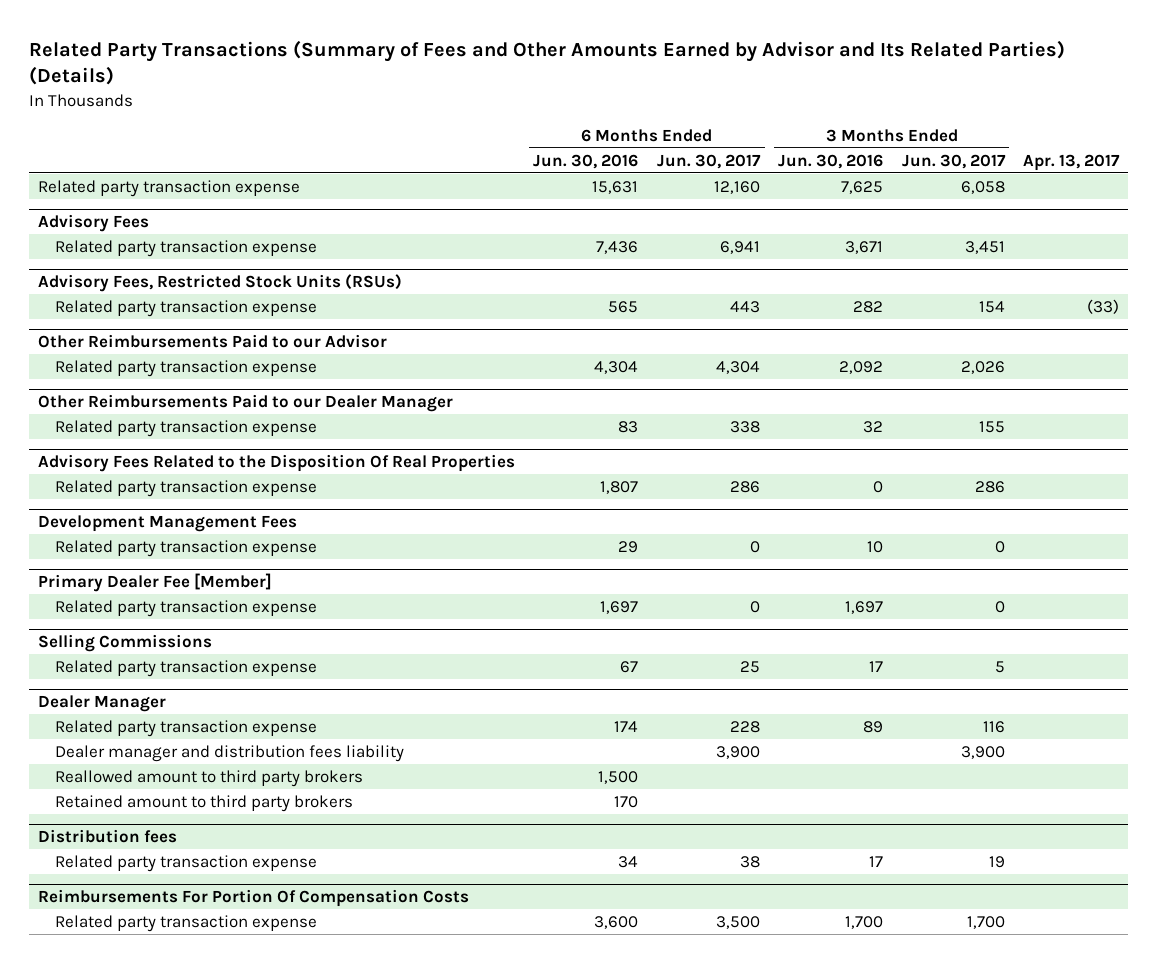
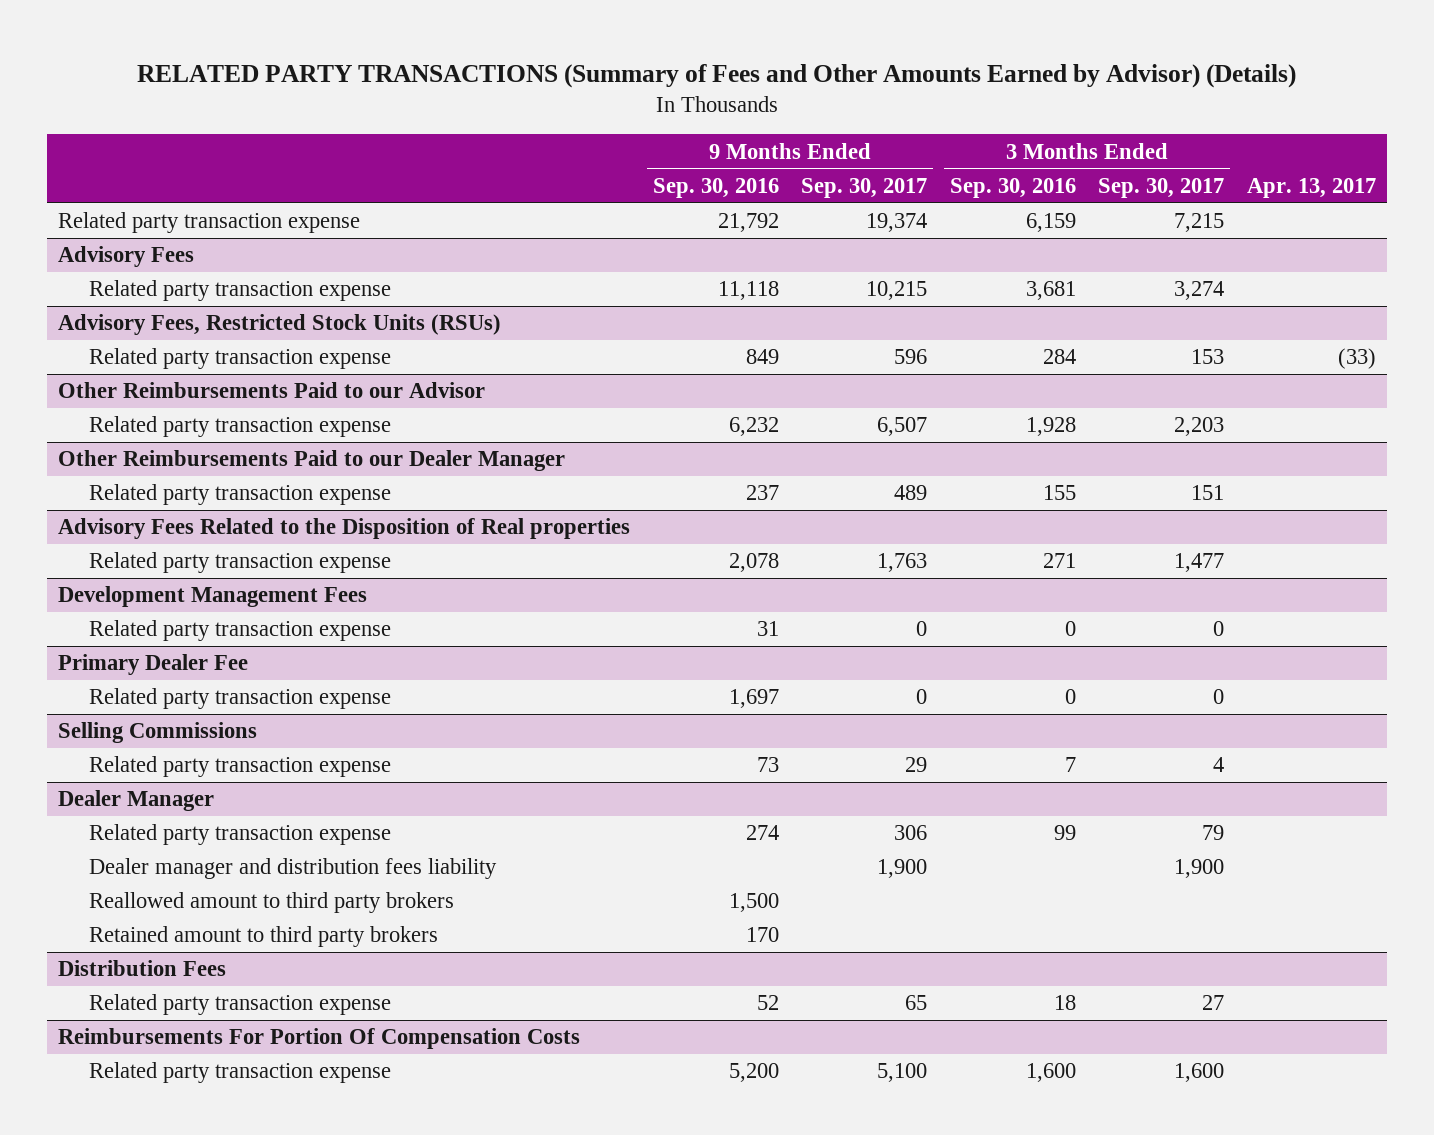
- Related Party Transactions (Summary of Fees and Other Amounts Earned by Advisor and Its Related Parties) (Details)
+ RELATED PARTY TRANSACTIONS (Summary of Fees and Other Amounts Earned by Advisor) (Details)
- | 6 Months Ended Jun. 30, 2016 | 6 Months Ended Jun. 30, 2017 | 3 Months Ended Jun. 30, 2016 | 3 Months Ended Jun. 30, 2017 | Apr. 13, 2017
+ | 9 Months Ended Sep. 30, 2016 | 9 Months Ended Sep. 30, 2017 | 3 Months Ended Sep. 30, 2016 | 3 Months Ended Sep. 30, 2017 | Apr. 13, 2017
- Advisory Fees Related to the Disposition Of Real Properties
+ Advisory Fees Related to the Disposition of Real properties
- Primary Dealer Fee [Member]
+ Primary Dealer Fee
- Distribution fees
+ Distribution Fees

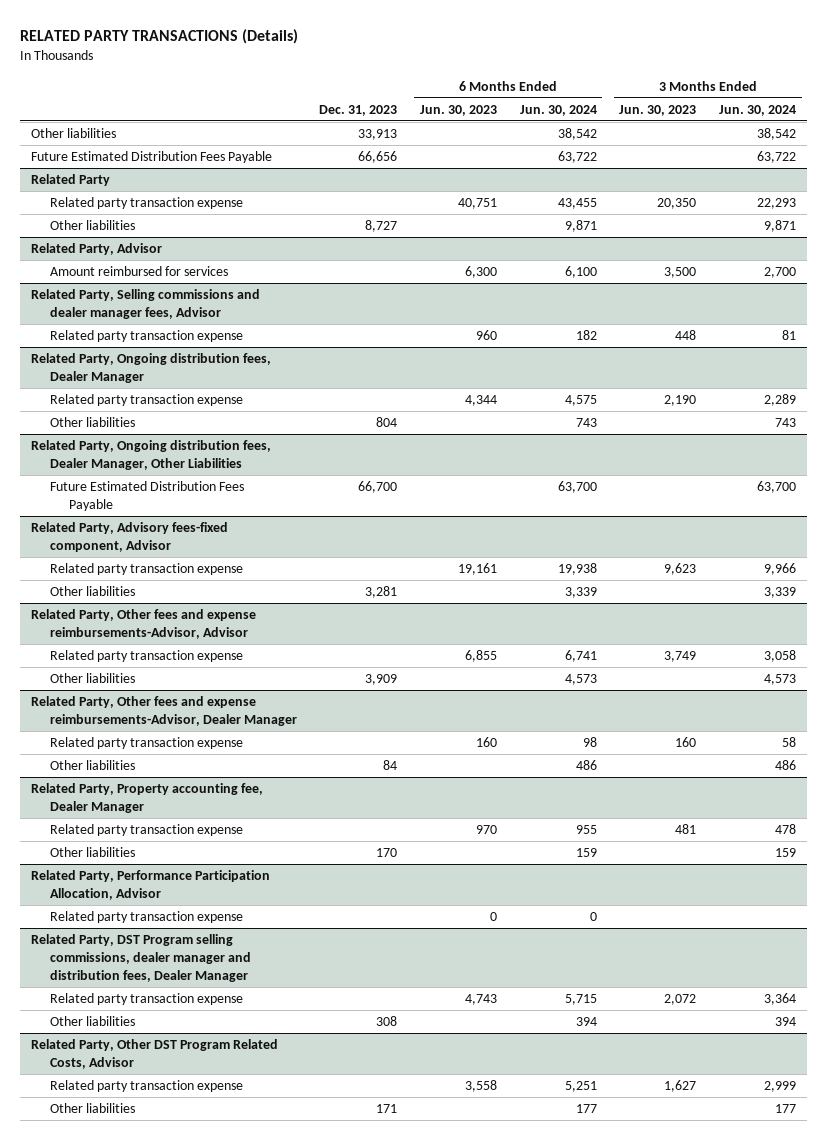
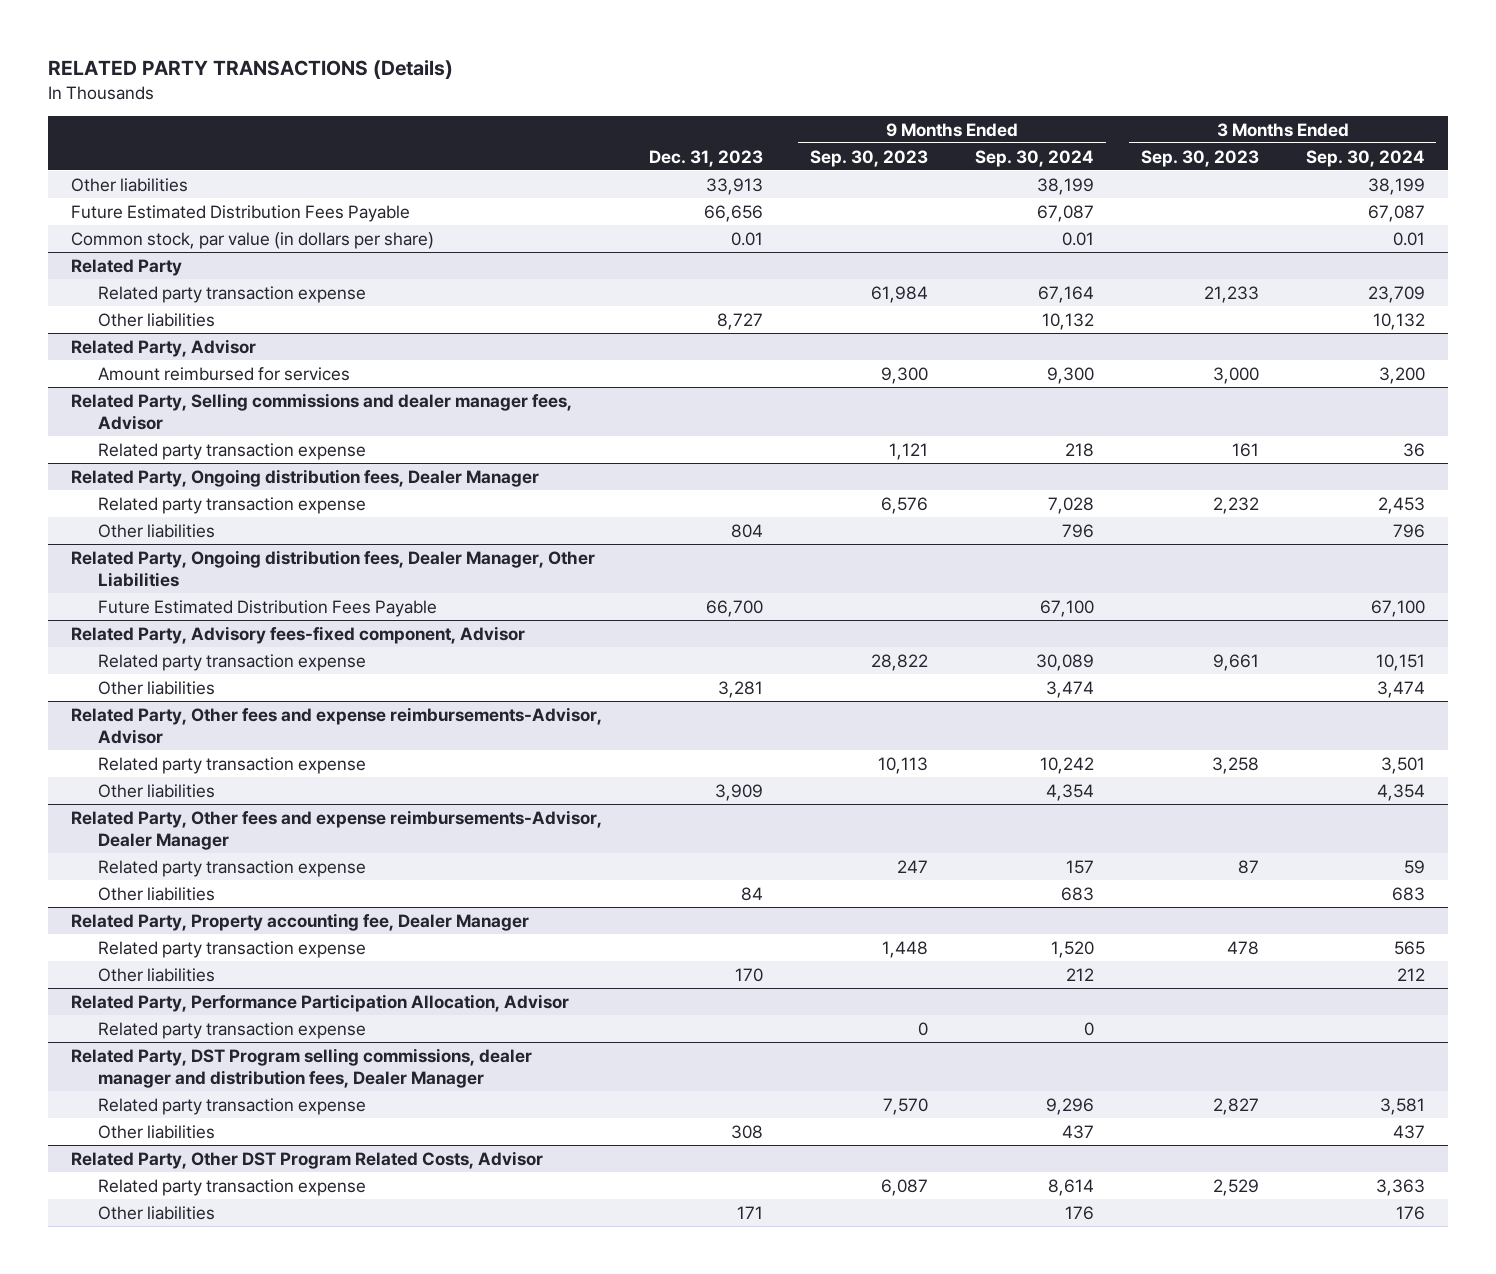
- | Dec. 31, 2023 | 6 Months Ended Jun. 30, 2023 | 6 Months Ended Jun. 30, 2024 | 3 Months Ended Jun. 30, 2023 | 3 Months Ended Jun. 30, 2024
+ | Dec. 31, 2023 | 9 Months Ended Sep. 30, 2023 | 9 Months Ended Sep. 30, 2024 | 3 Months Ended Sep. 30, 2023 | 3 Months Ended Sep. 30, 2024
+ Common stock, par value (in dollars per share) | 0.01 | | 0.01 | | 0.01

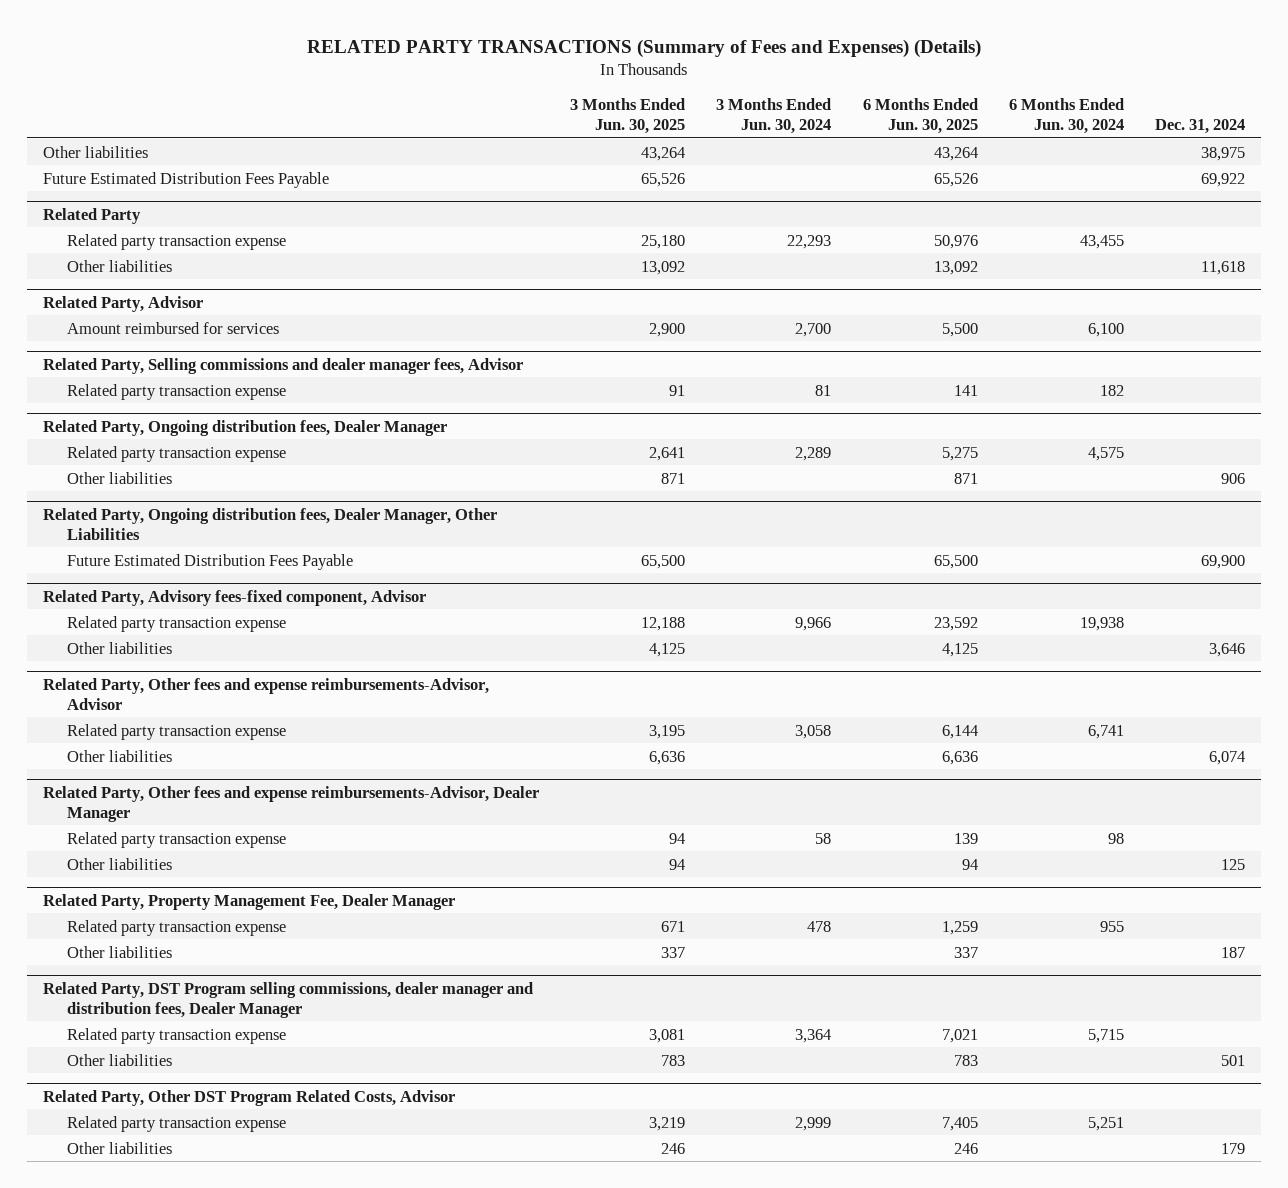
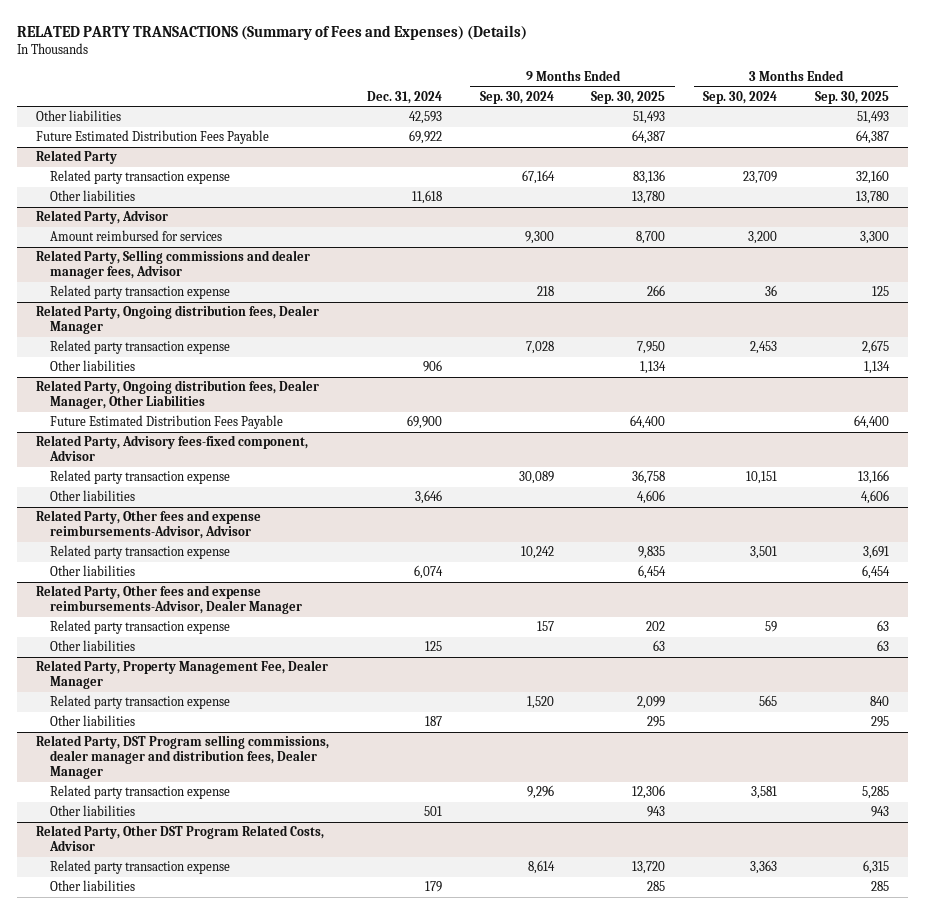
- | 3 Months Ended Jun. 30, 2025 | 3 Months Ended Jun. 30, 2024 | 6 Months Ended Jun. 30, 2025 | 6 Months Ended Jun. 30, 2024 | Dec. 31, 2024
+ | Dec. 31, 2024 | 9 Months Ended Sep. 30, 2024 | 9 Months Ended Sep. 30, 2025 | 3 Months Ended Sep. 30, 2024 | 3 Months Ended Sep. 30, 2025
- Other liabilities | 43,264 | | 43,264 | | 38,975
+ Other liabilities | 42,593 | | 51,493 | | 51,493

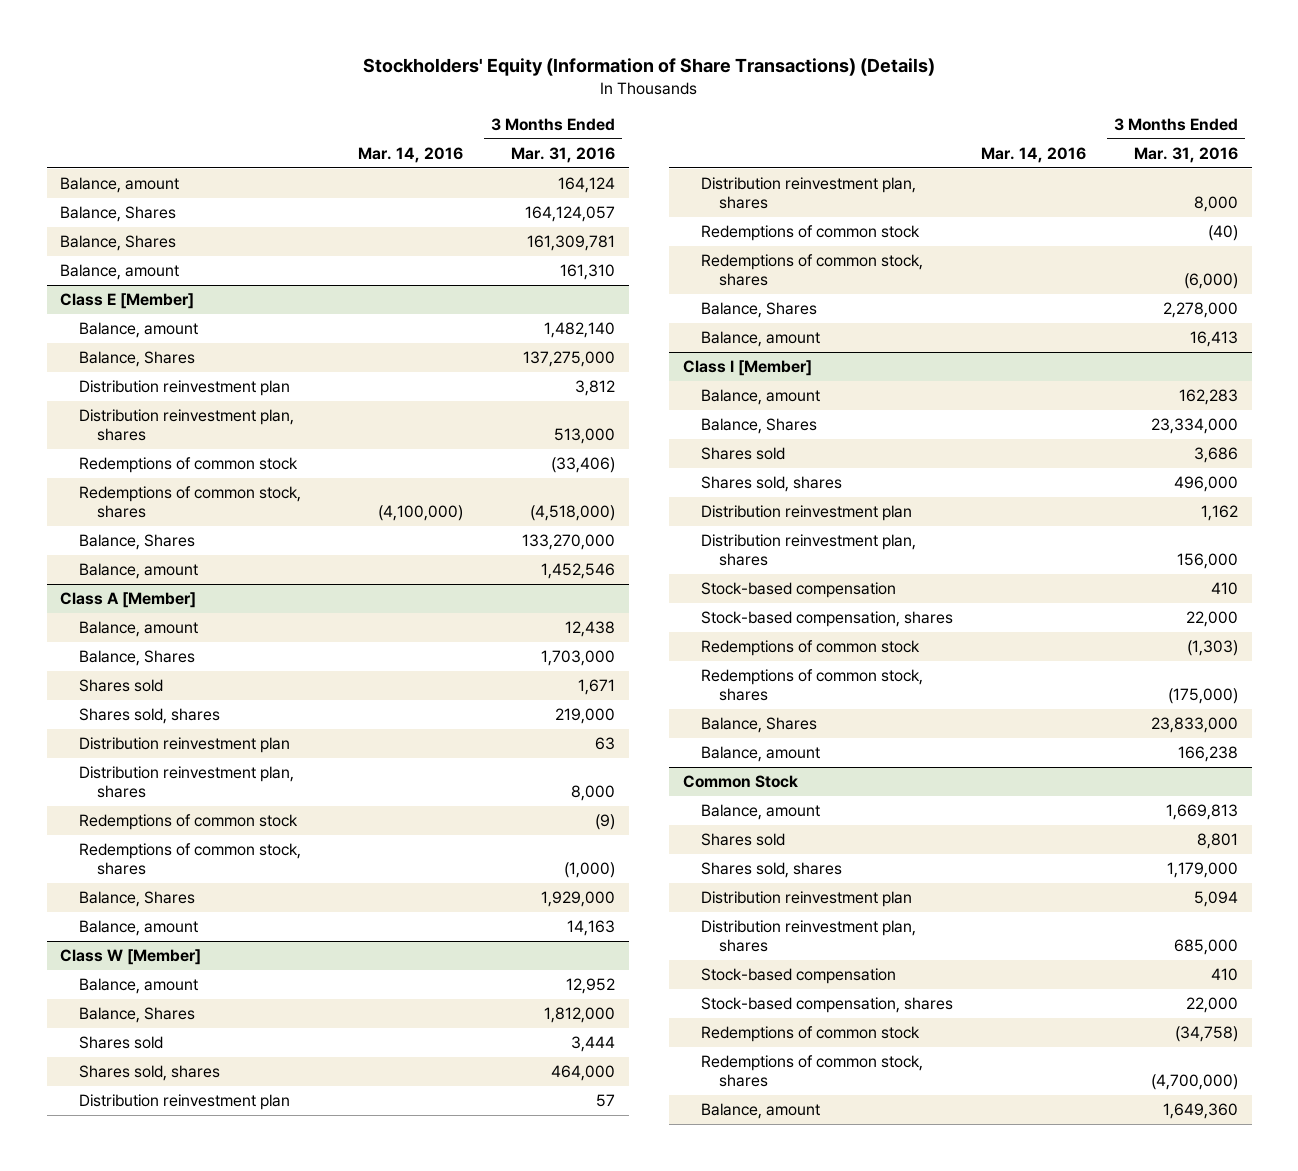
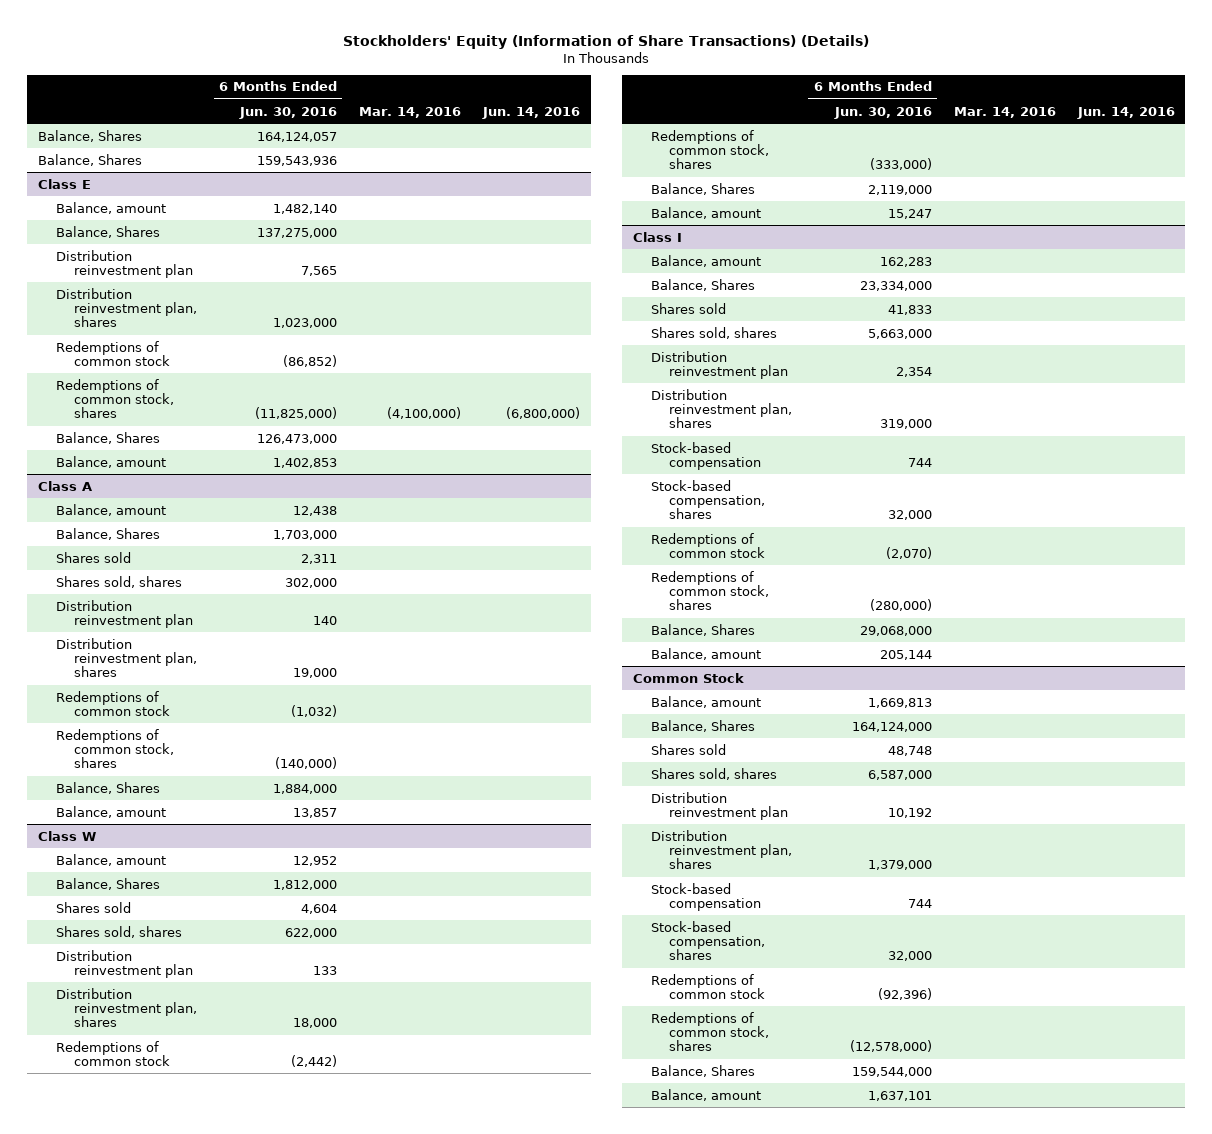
- | Mar. 14, 2016 | 3 Months Ended Mar. 31, 2016
+ | 6 Months Ended Jun. 30, 2016 | Mar. 14, 2016 | Jun. 14, 2016
- Balance, amount | | 164,124
- Balance, amount | | 161,310
- Class E [Member]
+ Class E
- Class A [Member]
+ Class A
- Class W [Member]
+ Class W
- Class I [Member]
+ Class I
@ Common Stock
+ Balance, Shares | 164,124,000 | |
+ Balance, Shares | 159,544,000 | |

